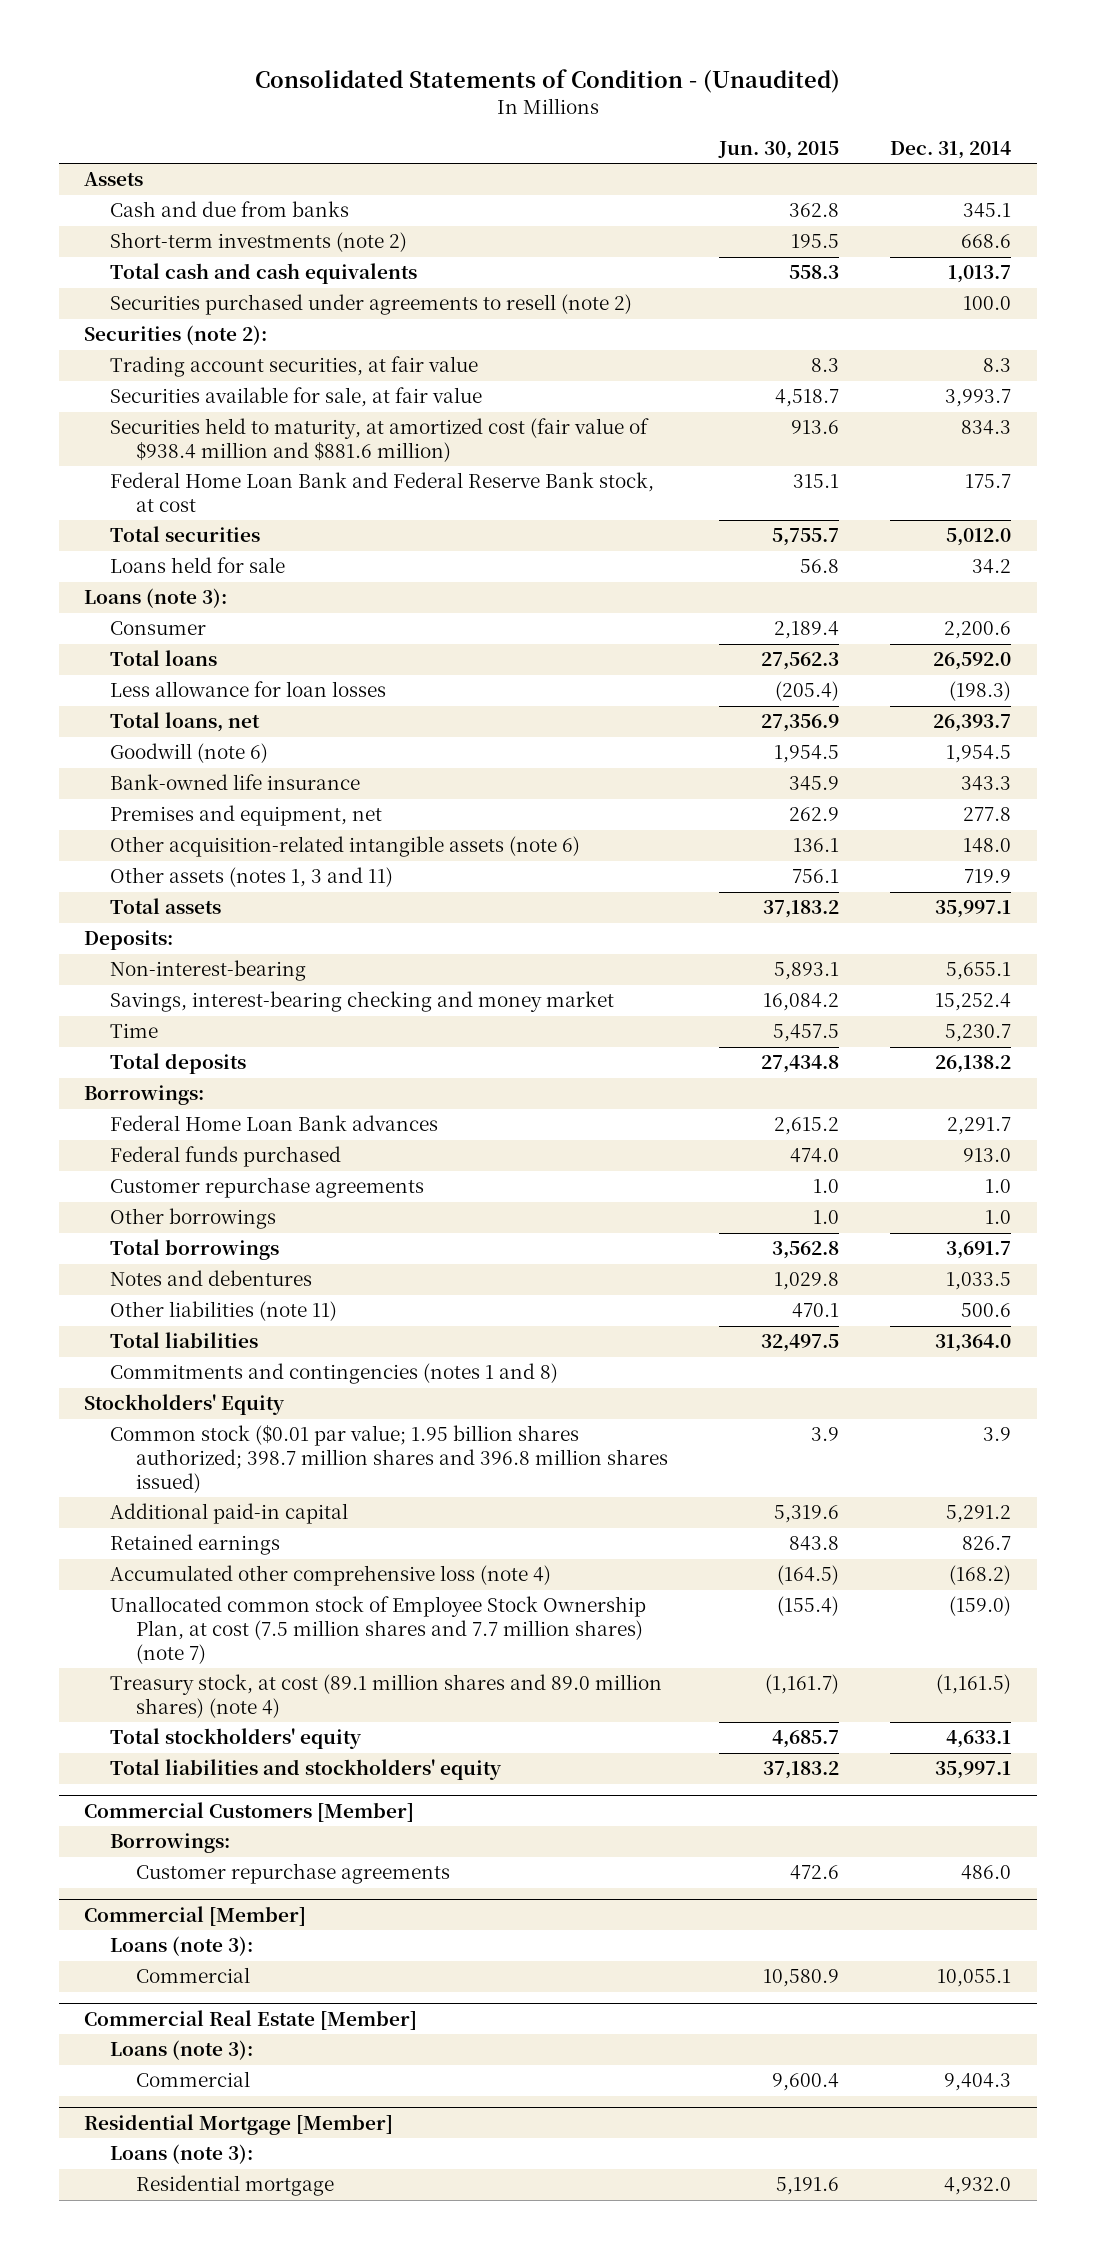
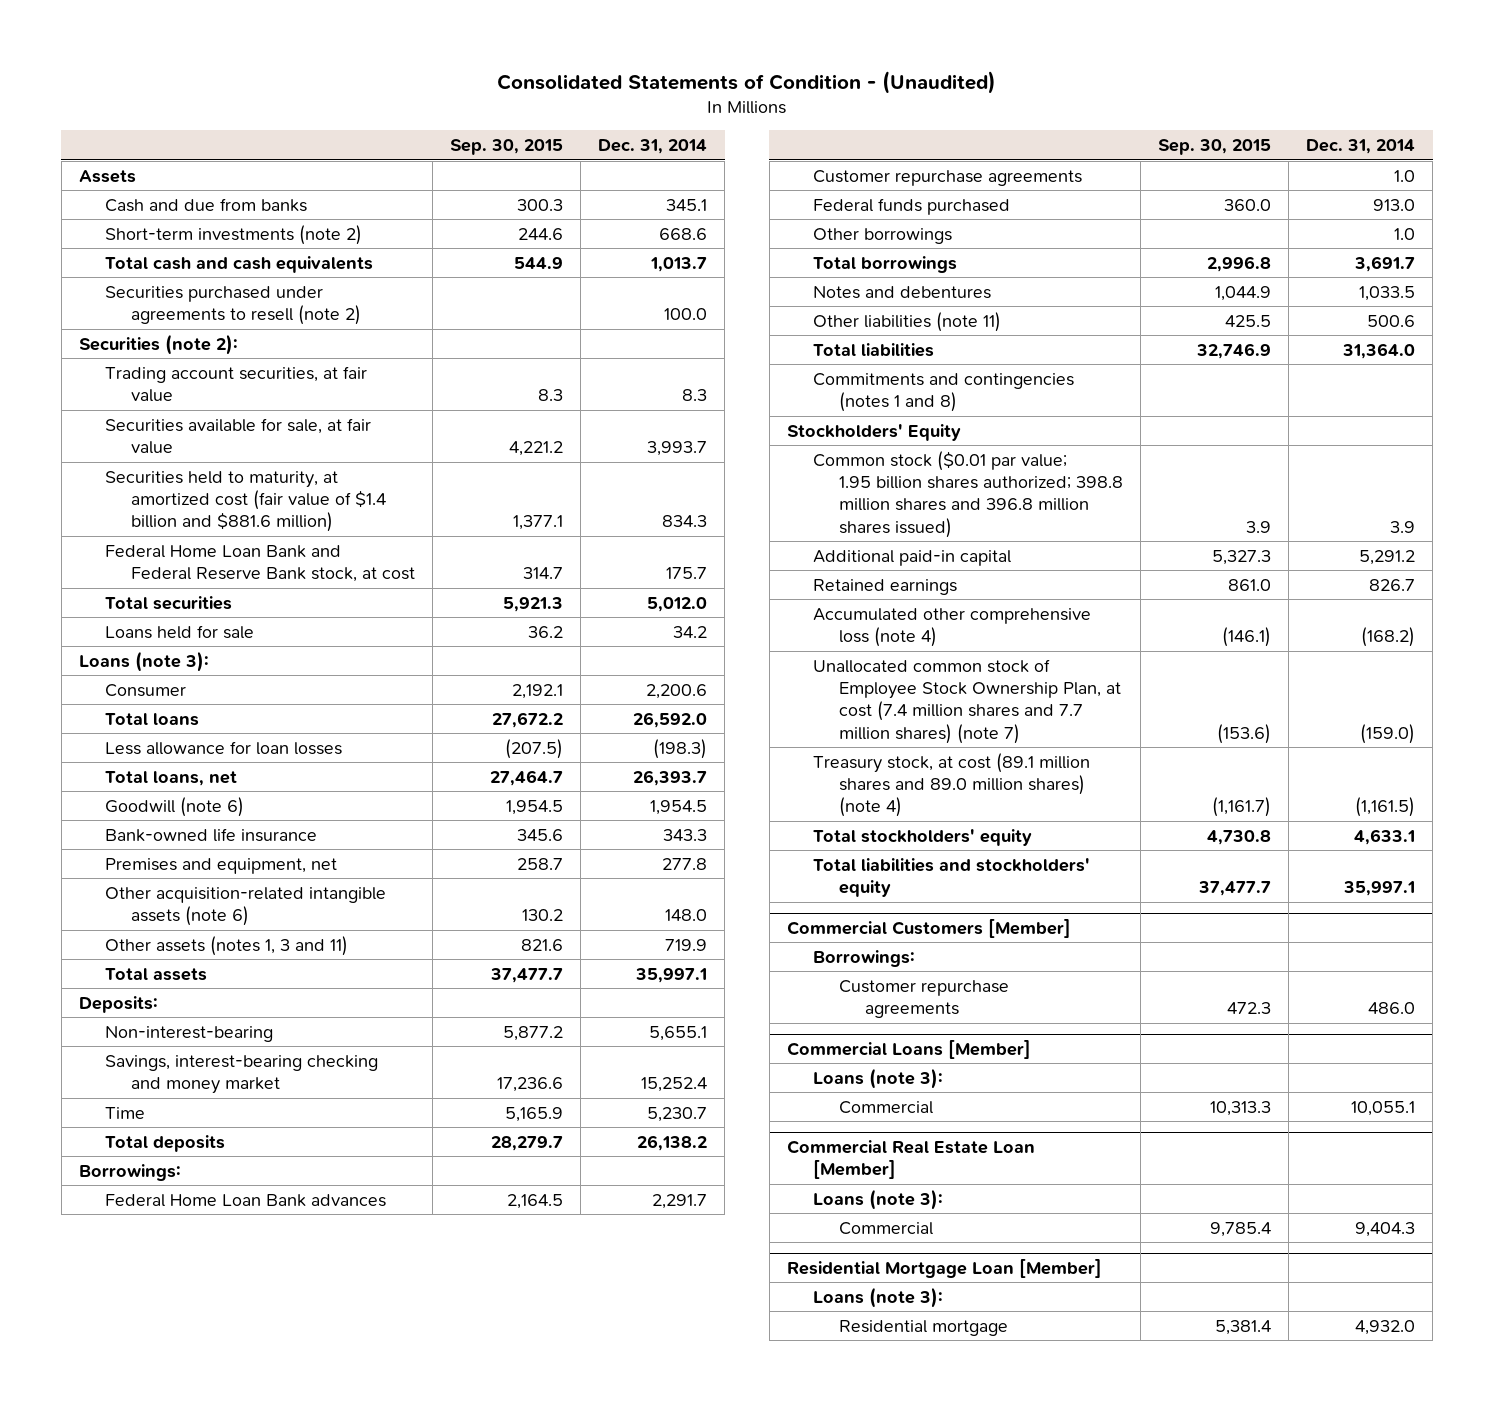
- | Jun. 30, 2015 | Dec. 31, 2014
+ | Sep. 30, 2015 | Dec. 31, 2014
- Securities held to maturity, at amortized cost (fair value of $938.4 million and $881.6 million) | 913.6 | 834.3
+ Securities held to maturity, at amortized cost (fair value of $1.4 billion and $881.6 million) | 1,377.1 | 834.3
moved down: Federal funds purchased | 360.0 | 913.0
- Common stock ($0.01 par value; 1.95 billion shares authorized; 398.7 million shares and 396.8 million shares issued) | 3.9 | 3.9
+ Common stock ($0.01 par value; 1.95 billion shares authorized; 398.8 million shares and 396.8 million shares issued) | 3.9 | 3.9
- Unallocated common stock of Employee Stock Ownership Plan, at cost (7.5 million shares and 7.7 million shares) (note 7) | (155.4) | (159.0)
+ Unallocated common stock of Employee Stock Ownership Plan, at cost (7.4 million shares and 7.7 million shares) (note 7) | (153.6) | (159.0)
- Commercial [Member]
+ Commercial Loans [Member]
- Commercial Real Estate [Member]
+ Commercial Real Estate Loan [Member]
- Residential Mortgage [Member]
+ Residential Mortgage Loan [Member]

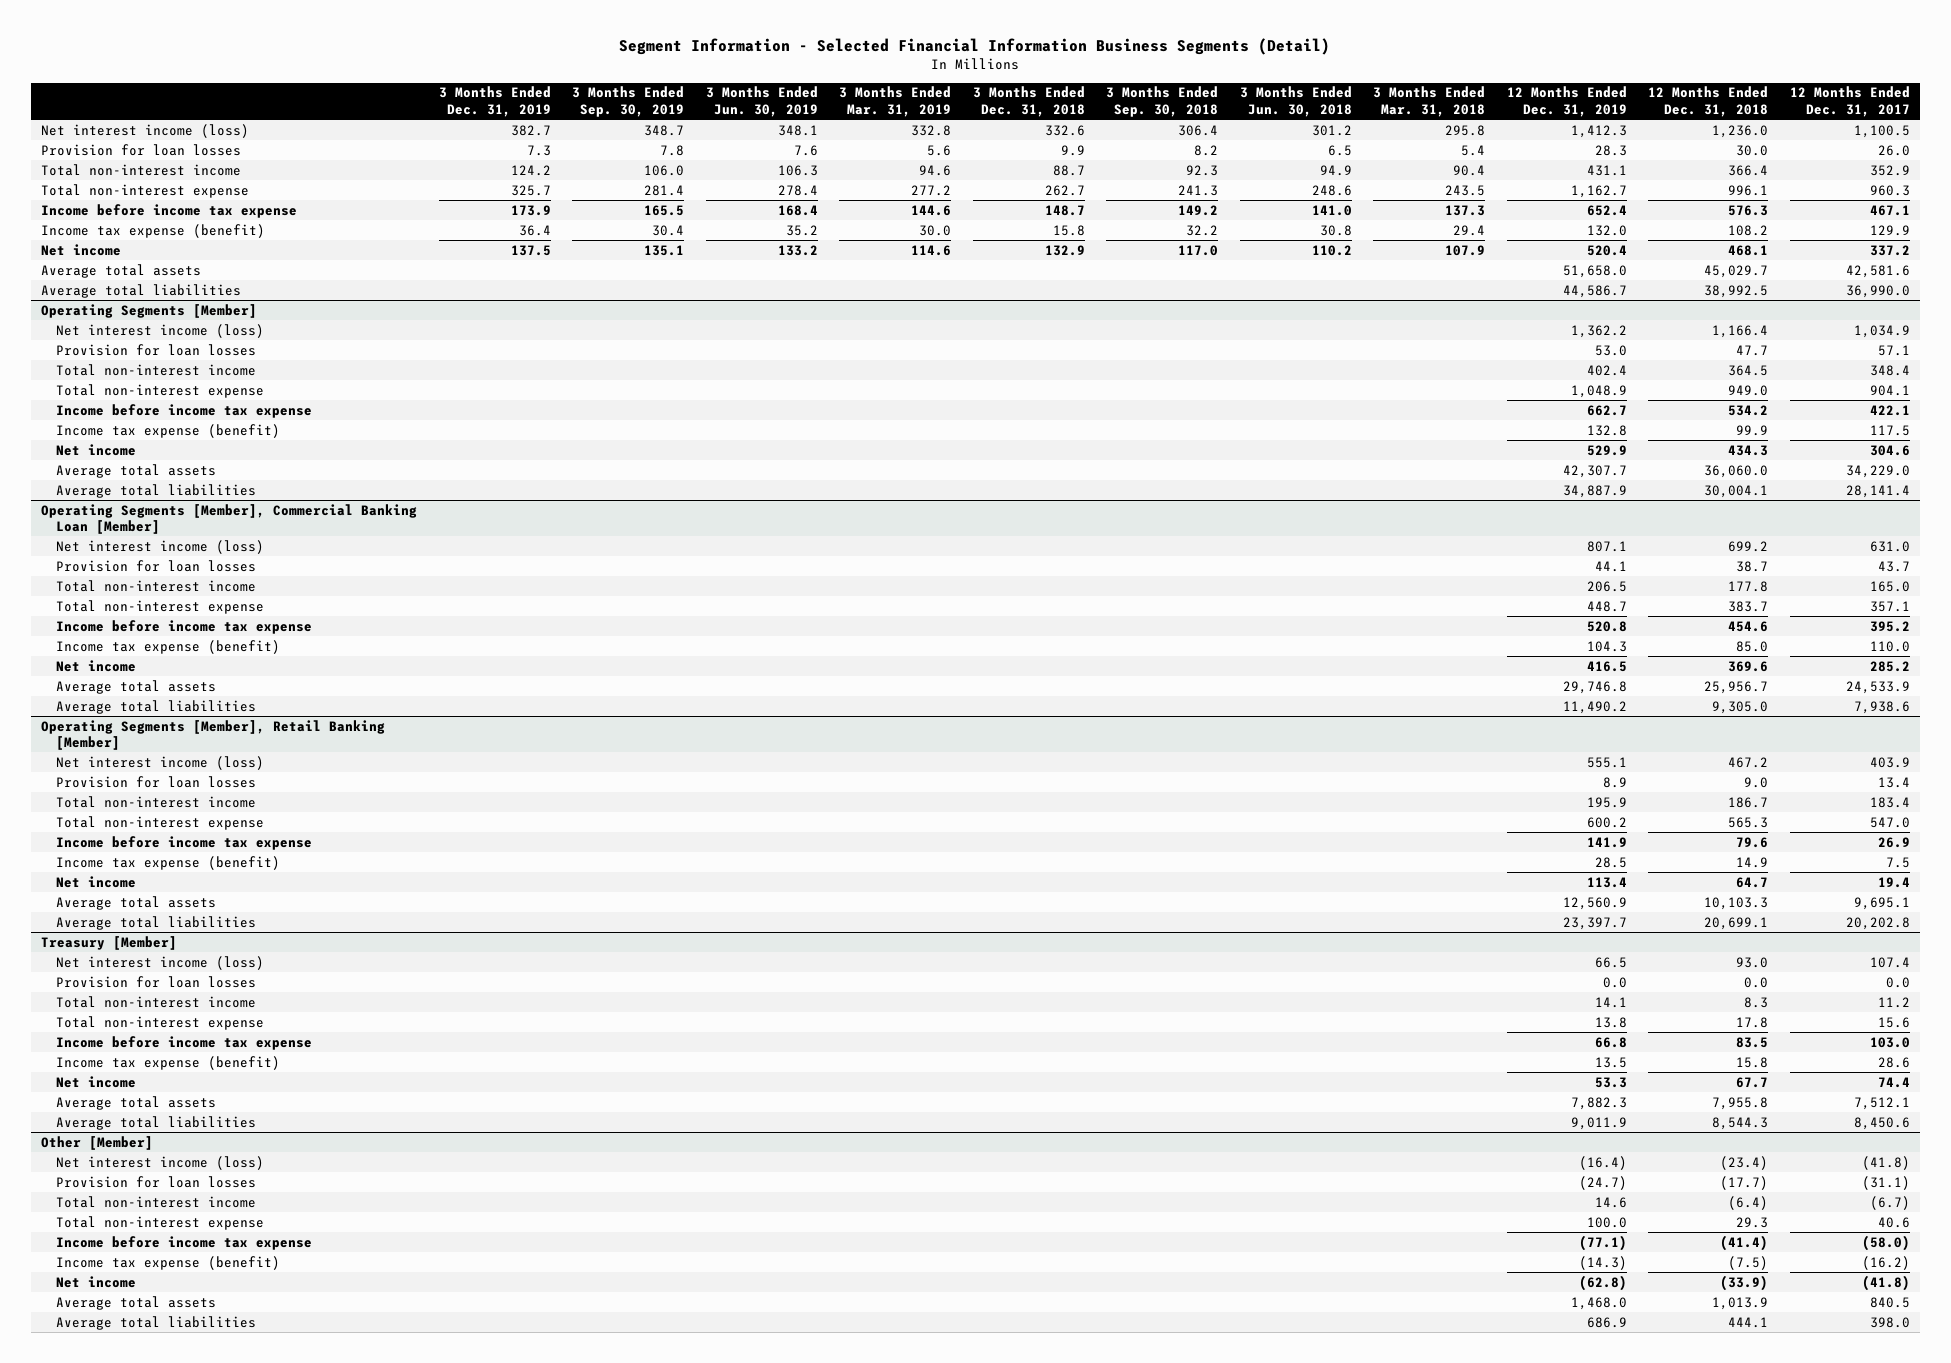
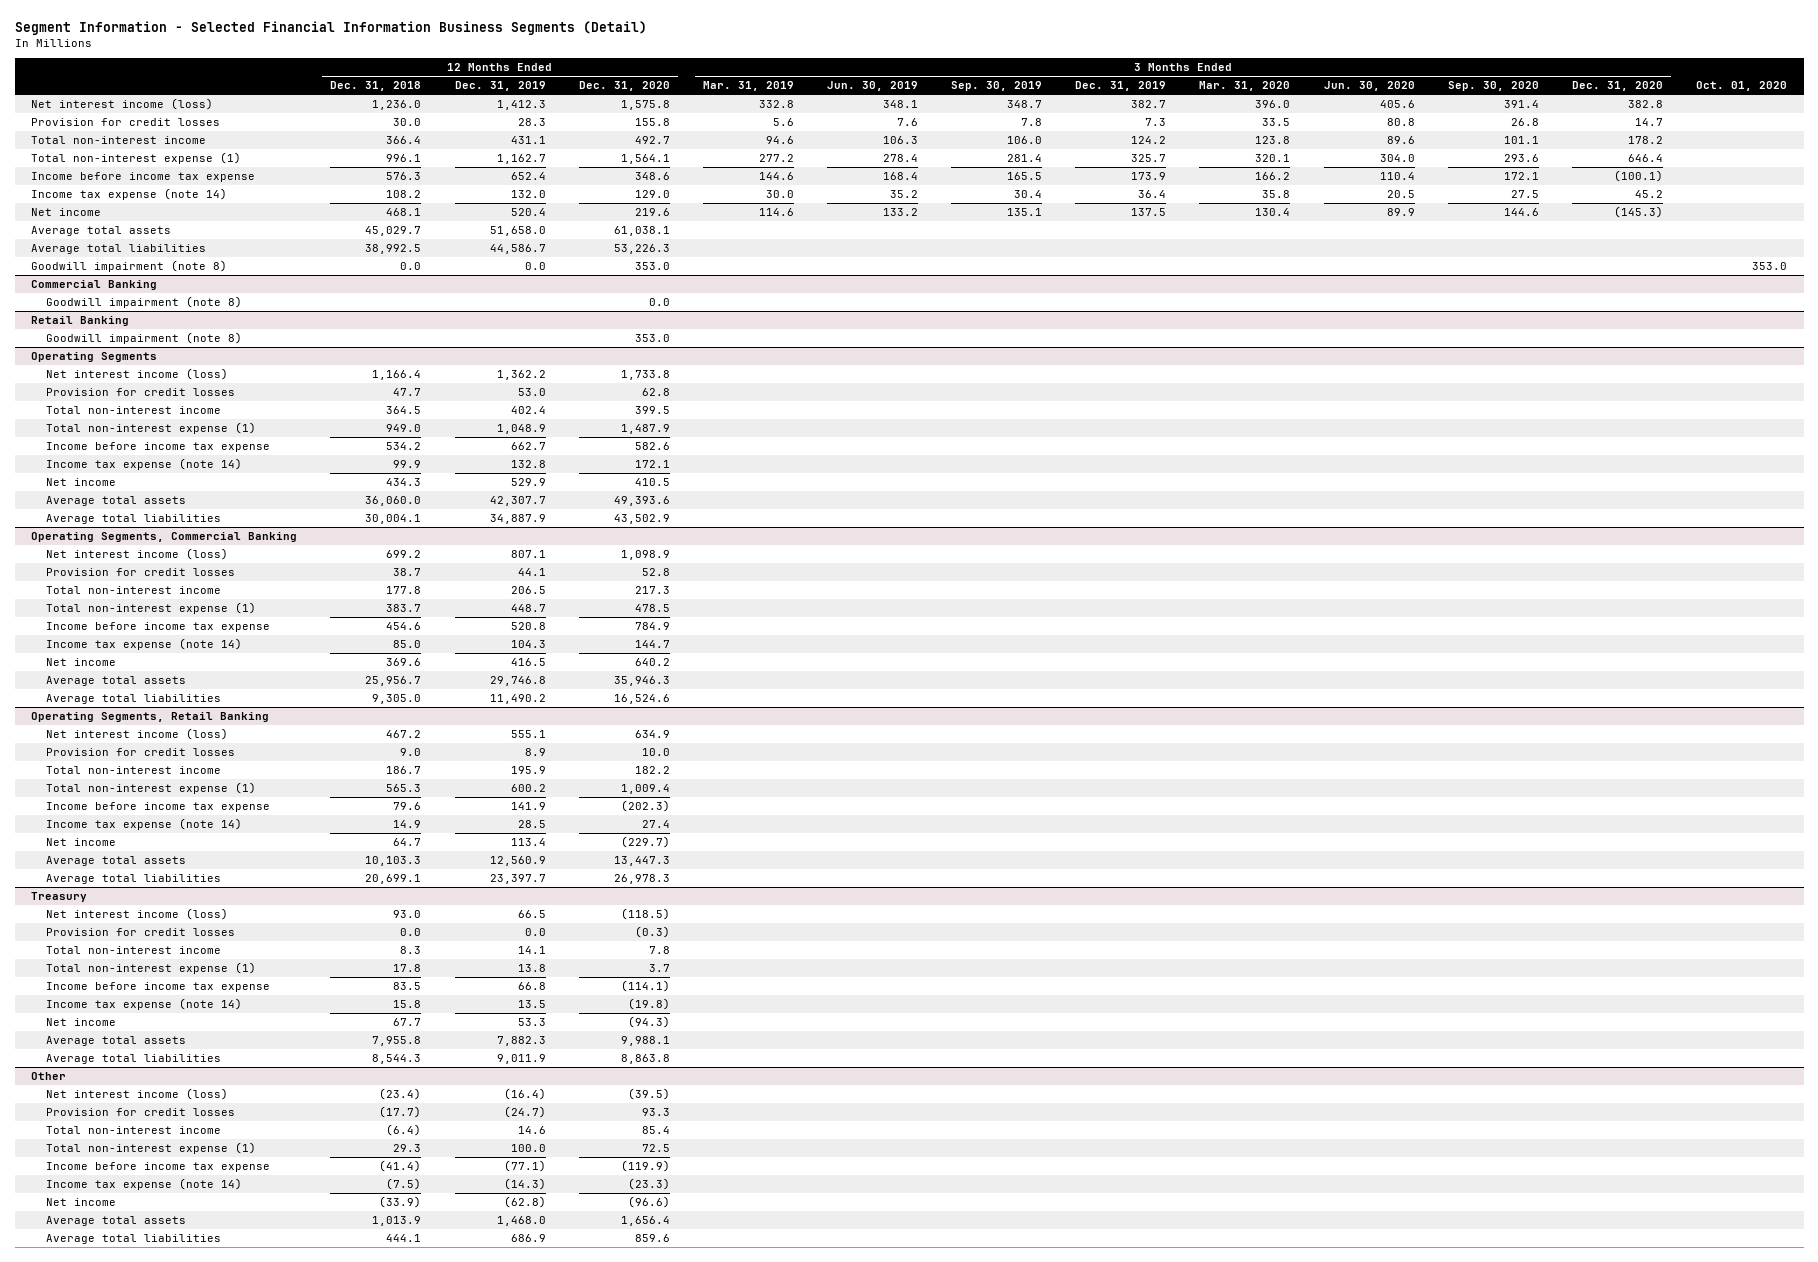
- | 3 Months Ended Dec. 31, 2019 | 3 Months Ended Sep. 30, 2019 | 3 Months Ended Jun. 30, 2019 | 3 Months Ended Mar. 31, 2019 | 3 Months Ended Dec. 31, 2018 | 3 Months Ended Sep. 30, 2018 | 3 Months Ended Jun. 30, 2018 | 3 Months Ended Mar. 31, 2018 | 12 Months Ended Dec. 31, 2019 | 12 Months Ended Dec. 31, 2018 | 12 Months Ended Dec. 31, 2017
+ | 12 Months Ended Dec. 31, 2018 | 12 Months Ended Dec. 31, 2019 | 12 Months Ended Dec. 31, 2020 | 3 Months Ended Mar. 31, 2019 | 3 Months Ended Jun. 30, 2019 | 3 Months Ended Sep. 30, 2019 | 3 Months Ended Dec. 31, 2019 | 3 Months Ended Mar. 31, 2020 | 3 Months Ended Jun. 30, 2020 | 3 Months Ended Sep. 30, 2020 | 3 Months Ended Dec. 31, 2020 | Oct. 01, 2020
- Provision for loan losses | 7.3 | 7.8 | 7.6 | 5.6 | 9.9 | 8.2 | 6.5 | 5.4 | 28.3 | 30.0 | 26.0
+ Provision for credit losses | 30.0 | 28.3 | 155.8 | 5.6 | 7.6 | 7.8 | 7.3 | 33.5 | 80.8 | 26.8 | 14.7 |
- Total non-interest expense | 325.7 | 281.4 | 278.4 | 277.2 | 262.7 | 241.3 | 248.6 | 243.5 | 1,162.7 | 996.1 | 960.3
+ Total non-interest expense (1) | 996.1 | 1,162.7 | 1,564.1 | 277.2 | 278.4 | 281.4 | 325.7 | 320.1 | 304.0 | 293.6 | 646.4 |
- Income tax expense (benefit) | 36.4 | 30.4 | 35.2 | 30.0 | 15.8 | 32.2 | 30.8 | 29.4 | 132.0 | 108.2 | 129.9
+ Income tax expense (note 14) | 108.2 | 132.0 | 129.0 | 30.0 | 35.2 | 30.4 | 36.4 | 35.8 | 20.5 | 27.5 | 45.2 |
- Operating Segments [Member]
+ Goodwill impairment (note 8) | 0.0 | 0.0 | 353.0 | | | | | | | | | 353.0
+ Commercial Banking
+ Goodwill impairment (note 8) | | | 0.0 | | | | | | | | |
+ Retail Banking
+ Goodwill impairment (note 8) | | | 353.0 | | | | | | | | |
+ Operating Segments
- Provision for loan losses | | | | | | | | | 53.0 | 47.7 | 57.1
+ Provision for credit losses | 47.7 | 53.0 | 62.8 | | | | | | | | |
- Total non-interest expense | | | | | | | | | 1,048.9 | 949.0 | 904.1
+ Total non-interest expense (1) | 949.0 | 1,048.9 | 1,487.9 | | | | | | | | |
- Income tax expense (benefit) | | | | | | | | | 132.8 | 99.9 | 117.5
+ Income tax expense (note 14) | 99.9 | 132.8 | 172.1 | | | | | | | | |
- Operating Segments [Member], Commercial Banking Loan [Member]
+ Operating Segments, Commercial Banking
- Provision for loan losses | | | | | | | | | 44.1 | 38.7 | 43.7
+ Provision for credit losses | 38.7 | 44.1 | 52.8 | | | | | | | | |
- Total non-interest expense | | | | | | | | | 448.7 | 383.7 | 357.1
+ Total non-interest expense (1) | 383.7 | 448.7 | 478.5 | | | | | | | | |
- Income tax expense (benefit) | | | | | | | | | 104.3 | 85.0 | 110.0
+ Income tax expense (note 14) | 85.0 | 104.3 | 144.7 | | | | | | | | |
- Operating Segments [Member], Retail Banking [Member]
+ Operating Segments, Retail Banking
- Provision for loan losses | | | | | | | | | 8.9 | 9.0 | 13.4
+ Provision for credit losses | 9.0 | 8.9 | 10.0 | | | | | | | | |
- Total non-interest expense | | | | | | | | | 600.2 | 565.3 | 547.0
+ Total non-interest expense (1) | 565.3 | 600.2 | 1,009.4 | | | | | | | | |
- Income tax expense (benefit) | | | | | | | | | 28.5 | 14.9 | 7.5
+ Income tax expense (note 14) | 14.9 | 28.5 | 27.4 | | | | | | | | |
- Treasury [Member]
+ Treasury
- Provision for loan losses | | | | | | | | | 0.0 | 0.0 | 0.0
+ Provision for credit losses | 0.0 | 0.0 | (0.3) | | | | | | | | |
- Total non-interest expense | | | | | | | | | 13.8 | 17.8 | 15.6
+ Total non-interest expense (1) | 17.8 | 13.8 | 3.7 | | | | | | | | |
- Income tax expense (benefit) | | | | | | | | | 13.5 | 15.8 | 28.6
+ Income tax expense (note 14) | 15.8 | 13.5 | (19.8) | | | | | | | | |
- Other [Member]
+ Other
- Provision for loan losses | | | | | | | | | (24.7) | (17.7) | (31.1)
+ Provision for credit losses | (17.7) | (24.7) | 93.3 | | | | | | | | |
- Total non-interest expense | | | | | | | | | 100.0 | 29.3 | 40.6
+ Total non-interest expense (1) | 29.3 | 100.0 | 72.5 | | | | | | | | |
- Income tax expense (benefit) | | | | | | | | | (14.3) | (7.5) | (16.2)
+ Income tax expense (note 14) | (7.5) | (14.3) | (23.3) | | | | | | | | |

